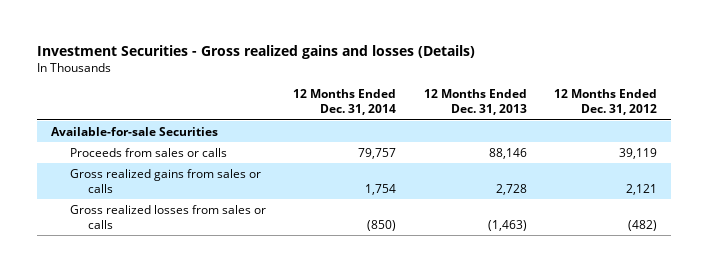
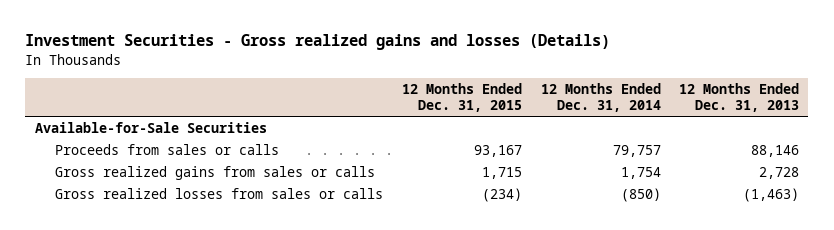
- | 12 Months Ended Dec. 31, 2014 | 12 Months Ended Dec. 31, 2013 | 12 Months Ended Dec. 31, 2012
+ | 12 Months Ended Dec. 31, 2015 | 12 Months Ended Dec. 31, 2014 | 12 Months Ended Dec. 31, 2013
- Available-for-sale Securities
+ Available-for-Sale Securities

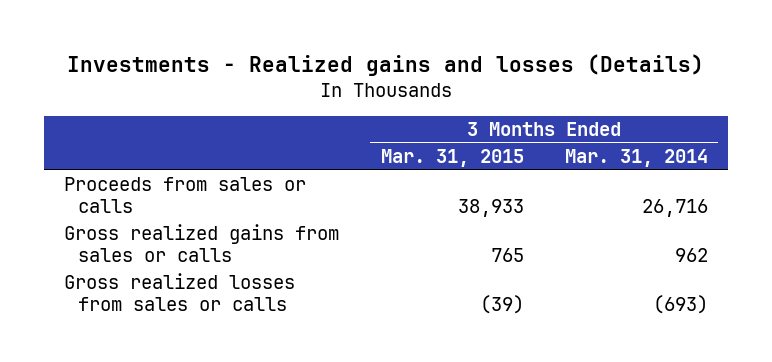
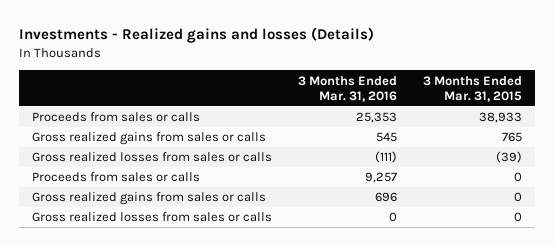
- | 3 Months Ended Mar. 31, 2015 | 3 Months Ended Mar. 31, 2014
+ | 3 Months Ended Mar. 31, 2016 | 3 Months Ended Mar. 31, 2015
+ Proceeds from sales or calls | 9,257 | 0
+ Gross realized gains from sales or calls | 696 | 0
+ Gross realized losses from sales or calls | 0 | 0

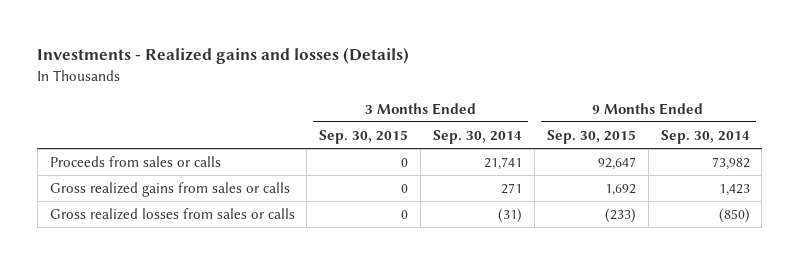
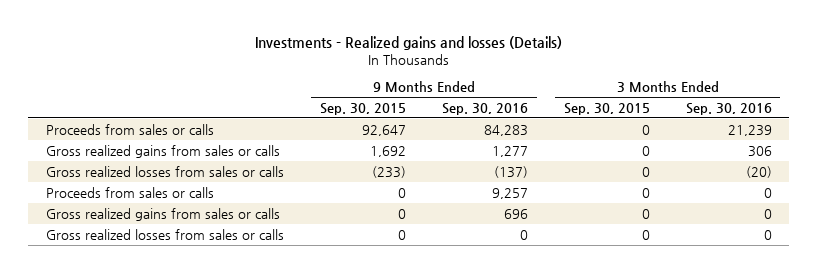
- | 3 Months Ended Sep. 30, 2015 | 3 Months Ended Sep. 30, 2014 | 9 Months Ended Sep. 30, 2015 | 9 Months Ended Sep. 30, 2014
+ | 9 Months Ended Sep. 30, 2015 | 9 Months Ended Sep. 30, 2016 | 3 Months Ended Sep. 30, 2015 | 3 Months Ended Sep. 30, 2016
+ Proceeds from sales or calls | 0 | 9,257 | 0 | 0
+ Gross realized gains from sales or calls | 0 | 696 | 0 | 0
+ Gross realized losses from sales or calls | 0 | 0 | 0 | 0

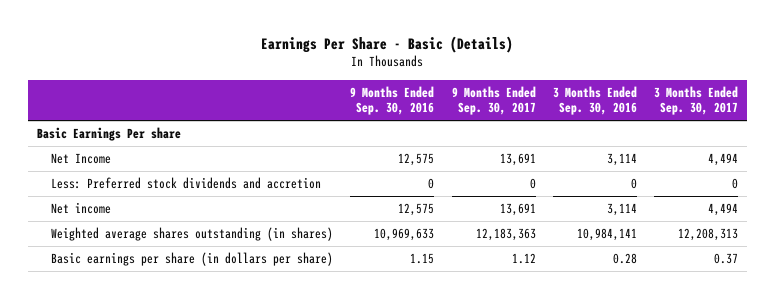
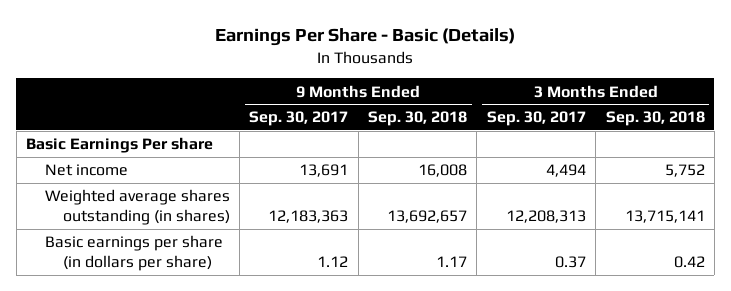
- | 9 Months Ended Sep. 30, 2016 | 9 Months Ended Sep. 30, 2017 | 3 Months Ended Sep. 30, 2016 | 3 Months Ended Sep. 30, 2017
+ | 9 Months Ended Sep. 30, 2017 | 9 Months Ended Sep. 30, 2018 | 3 Months Ended Sep. 30, 2017 | 3 Months Ended Sep. 30, 2018
- Net Income | 12,575 | 13,691 | 3,114 | 4,494
- Less: Preferred stock dividends and accretion | 0 | 0 | 0 | 0

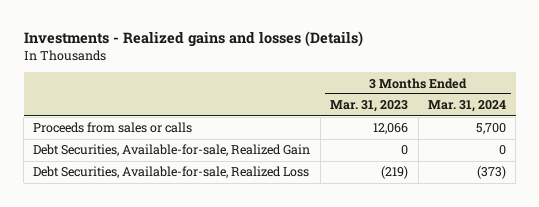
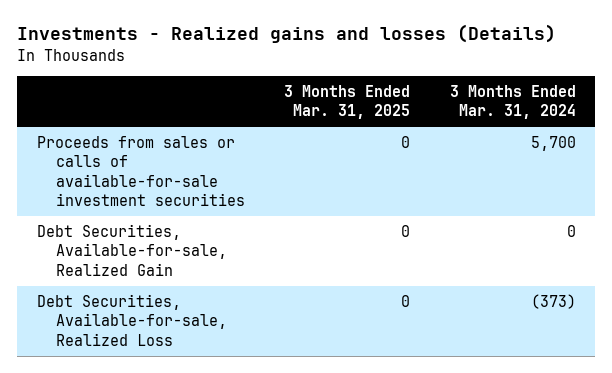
- | 3 Months Ended Mar. 31, 2023 | 3 Months Ended Mar. 31, 2024
+ | 3 Months Ended Mar. 31, 2025 | 3 Months Ended Mar. 31, 2024
- Proceeds from sales or calls | 12,066 | 5,700
+ Proceeds from sales or calls of available-for-sale investment securities | 0 | 5,700

